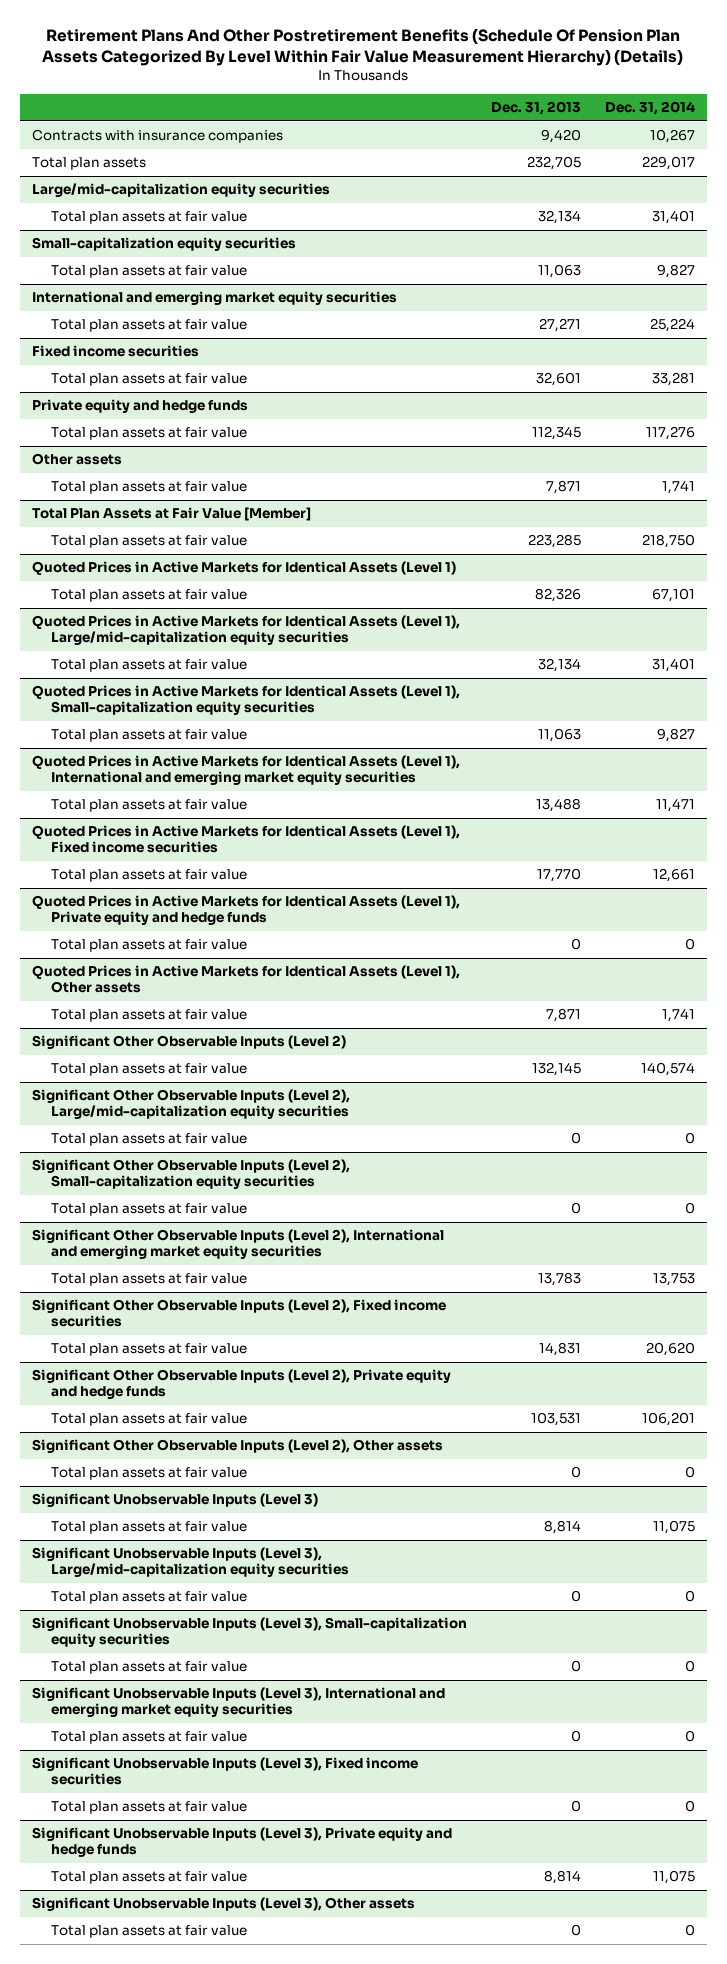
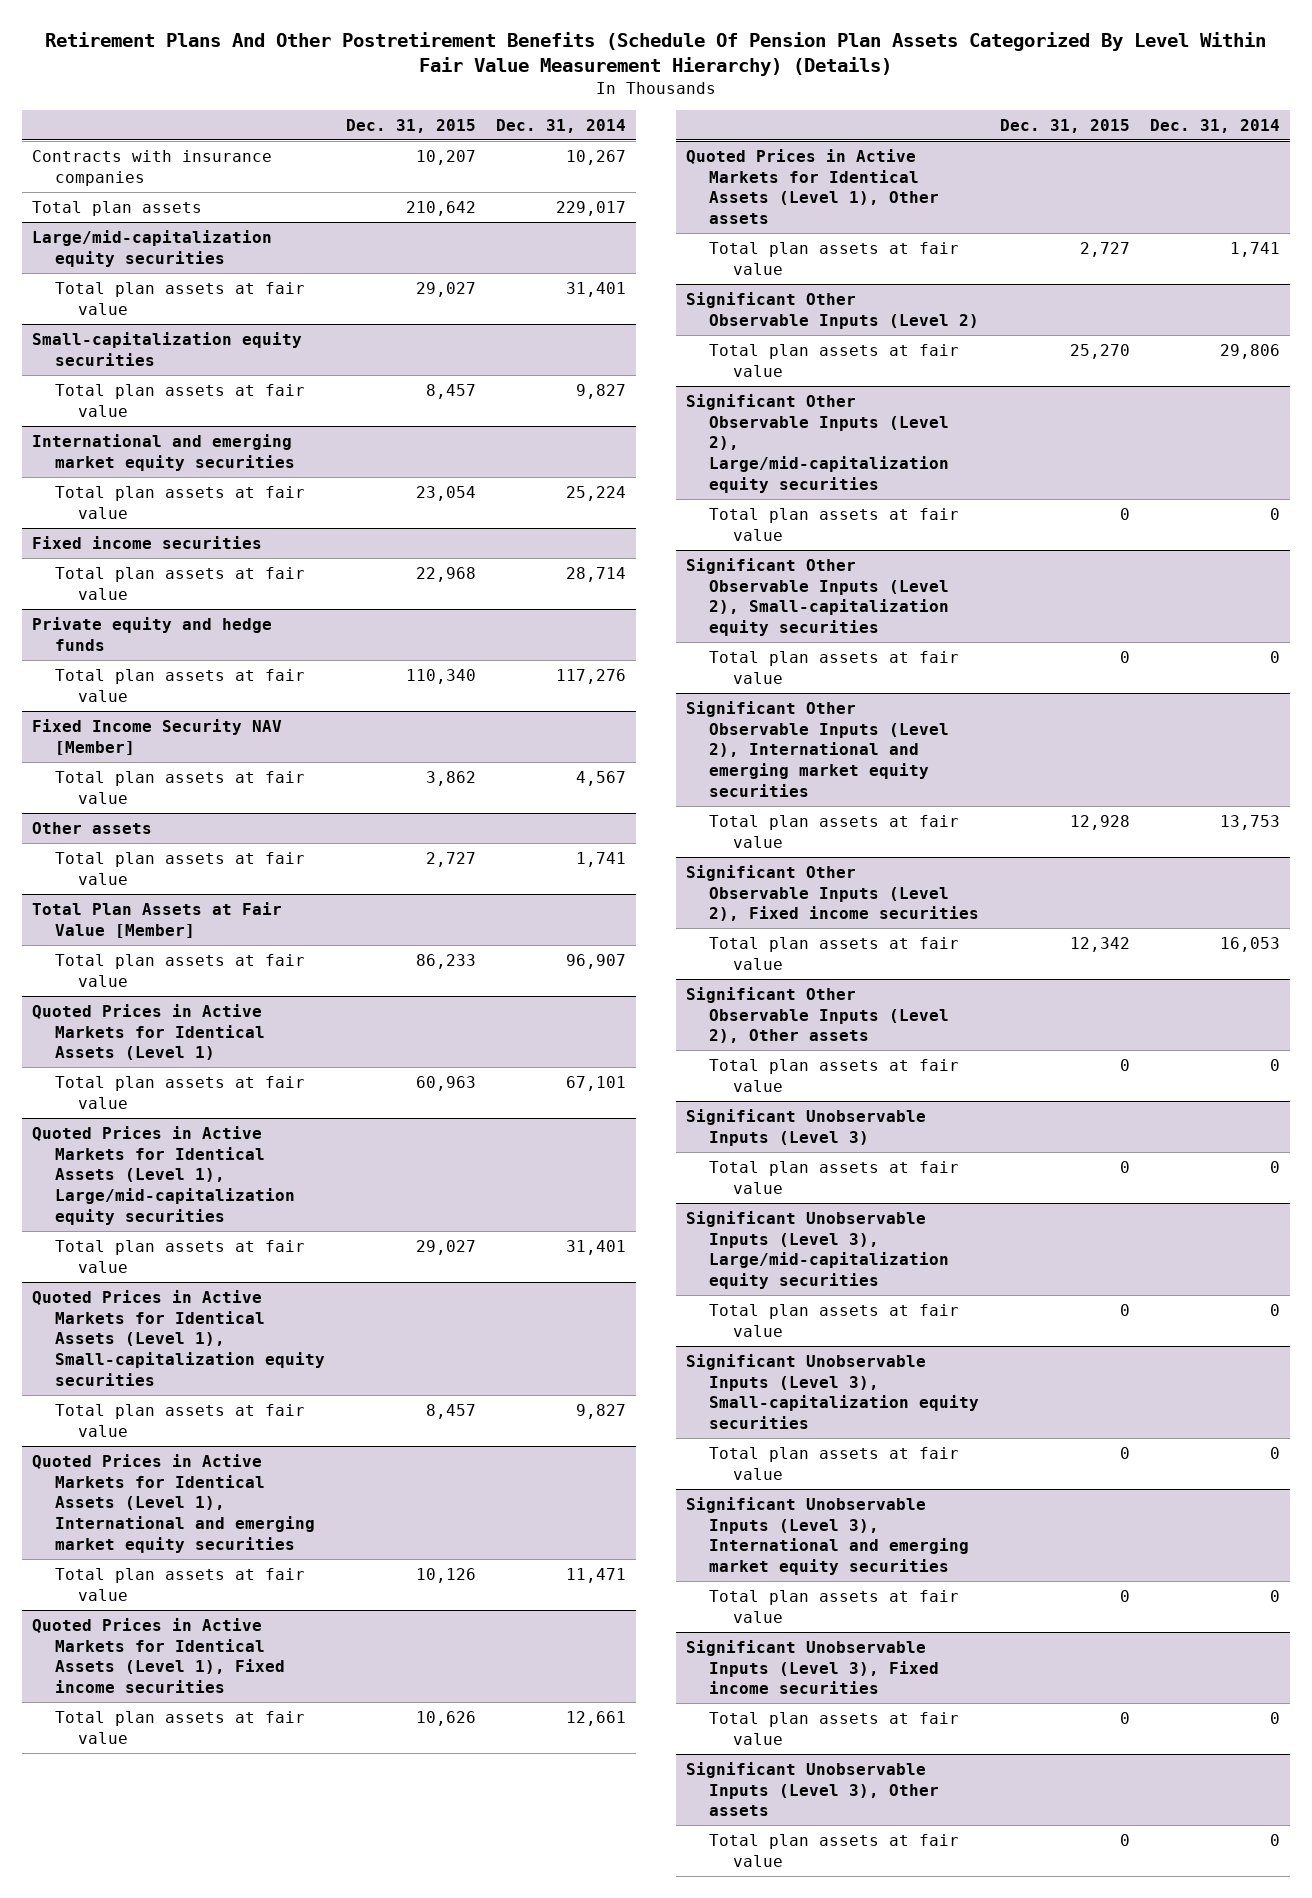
- | Dec. 31, 2013 | Dec. 31, 2014
+ | Dec. 31, 2015 | Dec. 31, 2014
@ Fixed income securities
- Total plan assets at fair value | 32,601 | 33,281
+ Total plan assets at fair value | 22,968 | 28,714
+ Fixed Income Security NAV [Member]
+ Total plan assets at fair value | 3,862 | 4,567
@ Total Plan Assets at Fair Value [Member]
- Total plan assets at fair value | 223,285 | 218,750
+ Total plan assets at fair value | 86,233 | 96,907
- Quoted Prices in Active Markets for Identical Assets (Level 1), Private equity and hedge funds
- Total plan assets at fair value | 0 | 0
@ Significant Other Observable Inputs (Level 2)
- Total plan assets at fair value | 132,145 | 140,574
+ Total plan assets at fair value | 25,270 | 29,806
@ Significant Other Observable Inputs (Level 2), Fixed income securities
- Total plan assets at fair value | 14,831 | 20,620
- Significant Other Observable Inputs (Level 2), Private equity and hedge funds
- Total plan assets at fair value | 103,531 | 106,201
@ Significant Other Observable Inputs (Level 2), Fixed income securities
+ Total plan assets at fair value | 12,342 | 16,053
@ Significant Unobservable Inputs (Level 3)
- Total plan assets at fair value | 8,814 | 11,075
+ Total plan assets at fair value | 0 | 0
- Significant Unobservable Inputs (Level 3), Private equity and hedge funds
- Total plan assets at fair value | 8,814 | 11,075

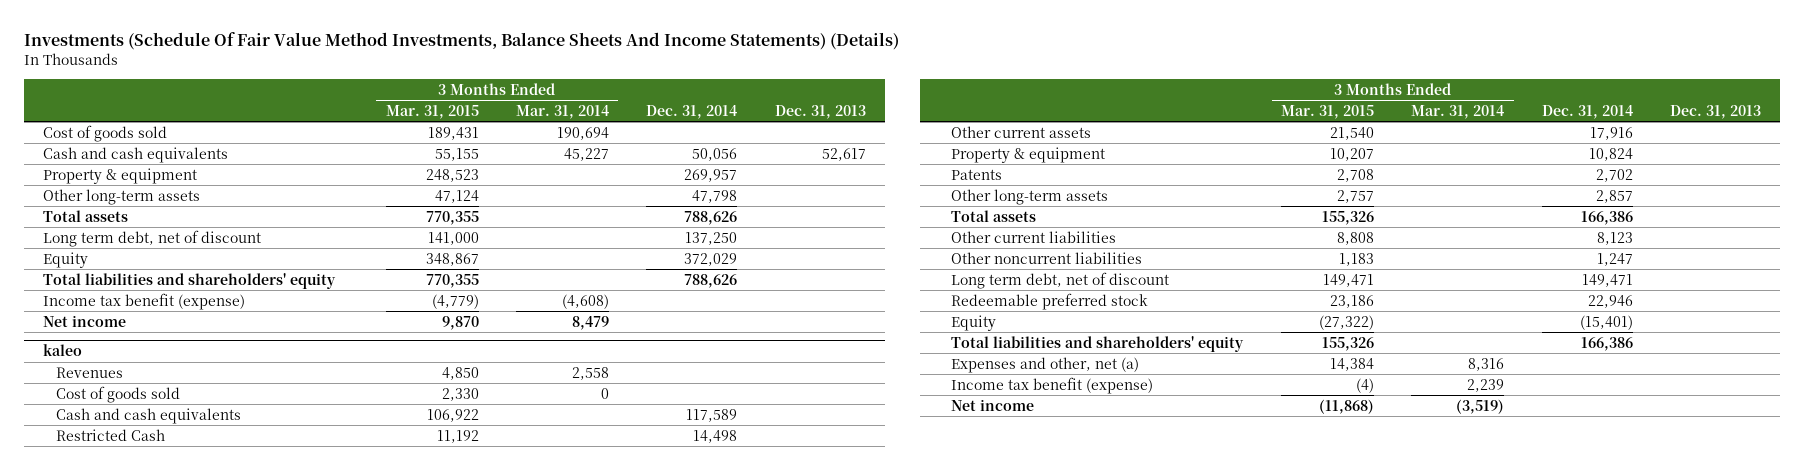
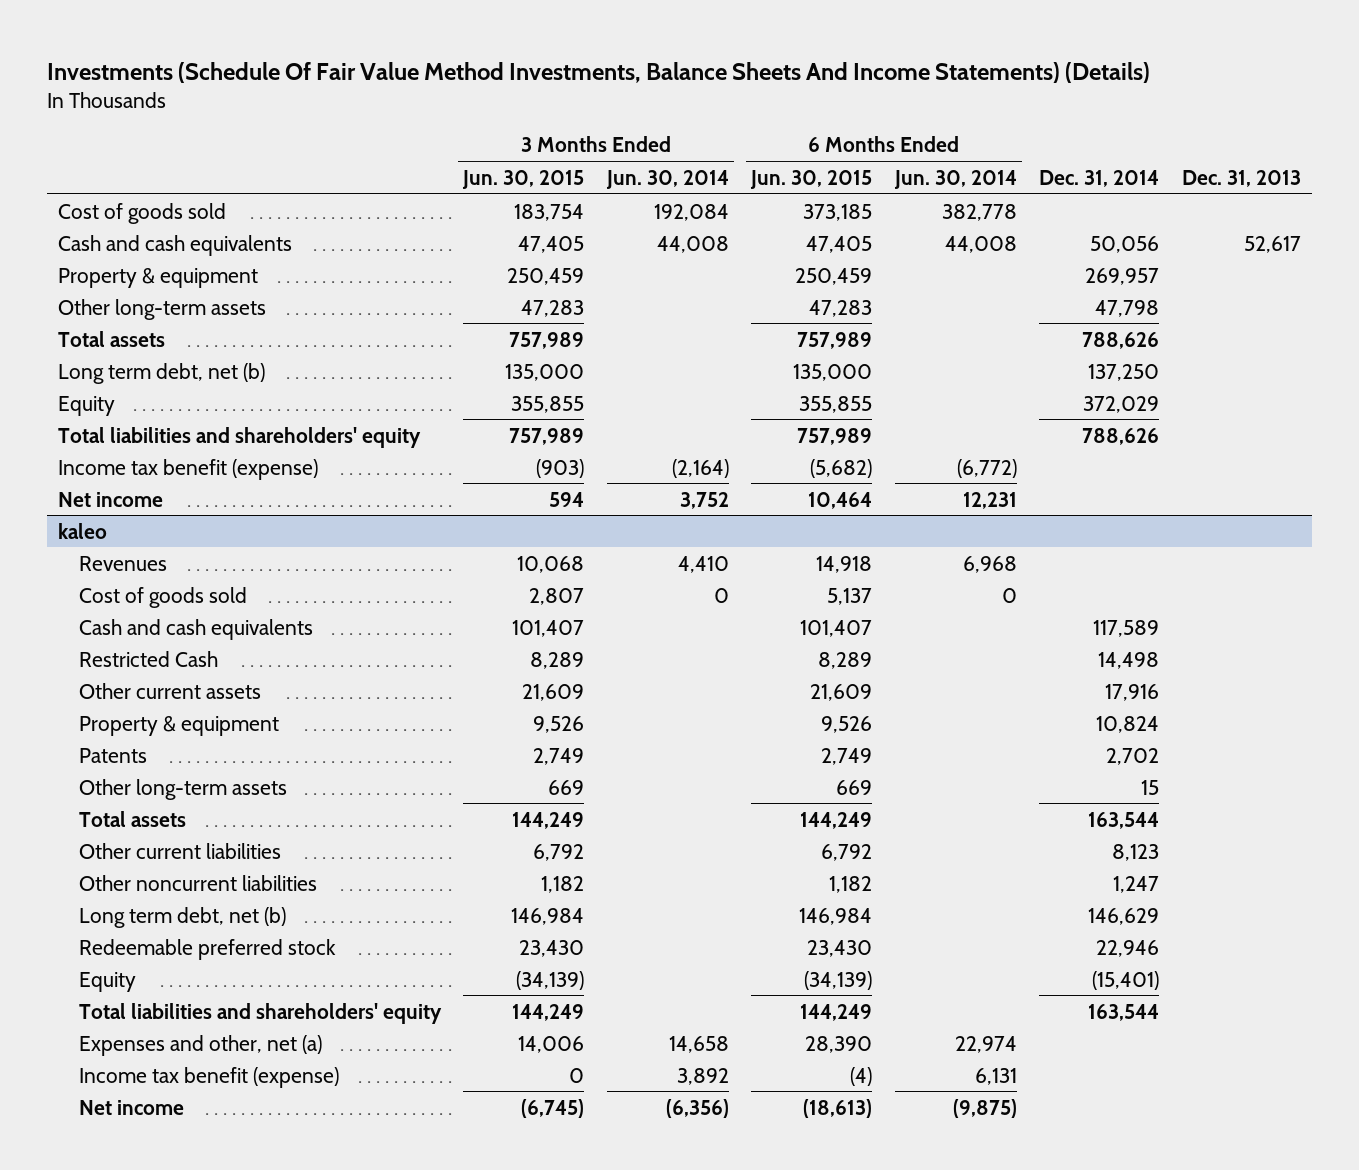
- | 3 Months Ended Mar. 31, 2015 | 3 Months Ended Mar. 31, 2014 | Dec. 31, 2014 | Dec. 31, 2013
+ | 3 Months Ended Jun. 30, 2015 | 3 Months Ended Jun. 30, 2014 | 6 Months Ended Jun. 30, 2015 | 6 Months Ended Jun. 30, 2014 | Dec. 31, 2014 | Dec. 31, 2013
- Long term debt, net of discount | 141,000 | | 137,250 |
+ Long term debt, net (b) | 135,000 | | 135,000 | | 137,250 |
@ kaleo
- Other long-term assets | 2,757 | | 2,857 |
- Total assets | 155,326 | | 166,386 |
+ Other long-term assets | 669 | | 669 | | 15 |
+ Total assets | 144,249 | | 144,249 | | 163,544 |
- Long term debt, net of discount | 149,471 | | 149,471 |
+ Long term debt, net (b) | 146,984 | | 146,984 | | 146,629 |
- Total liabilities and shareholders' equity | 155,326 | | 166,386 |
+ Total liabilities and shareholders' equity | 144,249 | | 144,249 | | 163,544 |

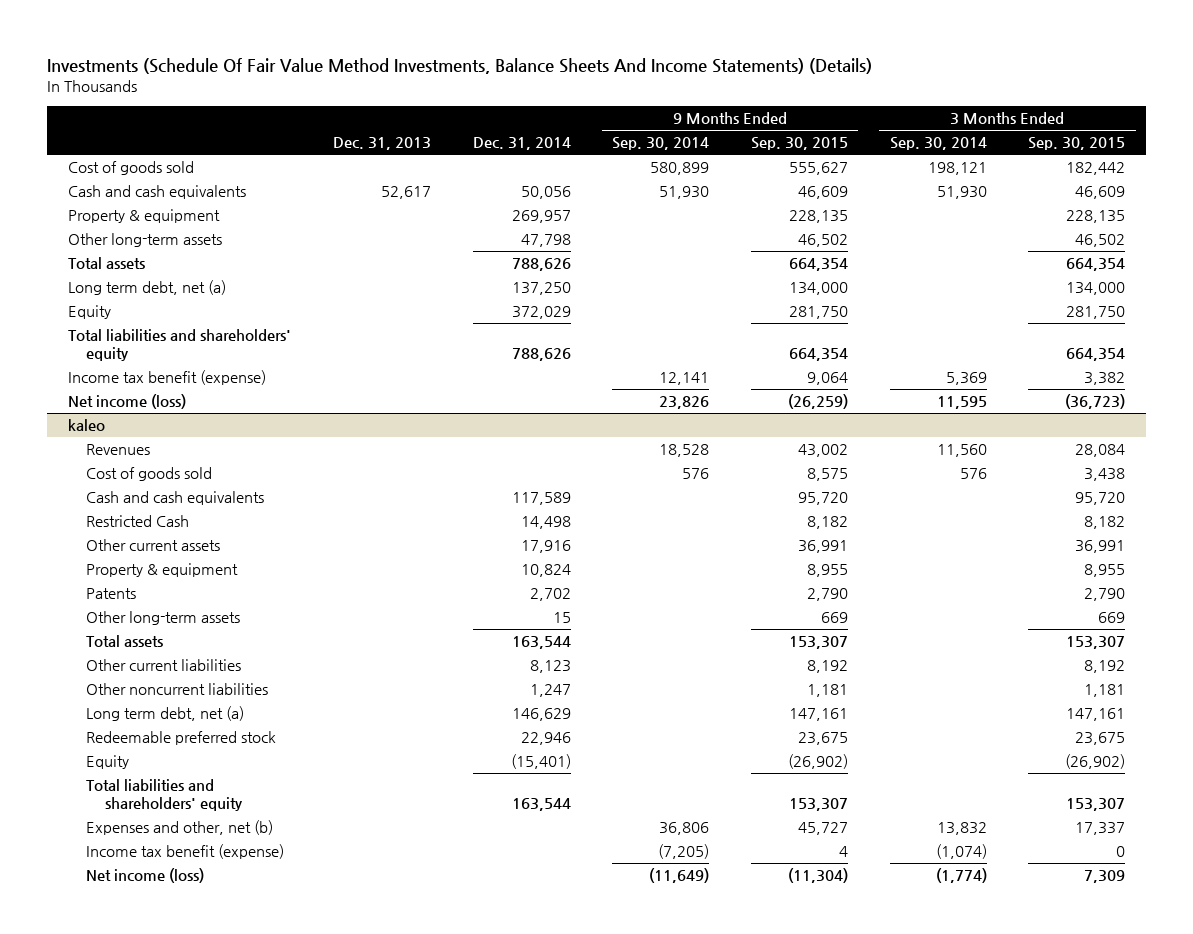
- | 3 Months Ended Jun. 30, 2015 | 3 Months Ended Jun. 30, 2014 | 6 Months Ended Jun. 30, 2015 | 6 Months Ended Jun. 30, 2014 | Dec. 31, 2014 | Dec. 31, 2013
+ | Dec. 31, 2013 | Dec. 31, 2014 | 9 Months Ended Sep. 30, 2014 | 9 Months Ended Sep. 30, 2015 | 3 Months Ended Sep. 30, 2014 | 3 Months Ended Sep. 30, 2015
- Long term debt, net (b) | 135,000 | | 135,000 | | 137,250 |
+ Long term debt, net (a) | | 137,250 | | 134,000 | | 134,000
- Net income | 594 | 3,752 | 10,464 | 12,231 | |
+ Net income (loss) | | | 23,826 | (26,259) | 11,595 | (36,723)
@ kaleo
- Long term debt, net (b) | 146,984 | | 146,984 | | 146,629 |
+ Long term debt, net (a) | | 146,629 | | 147,161 | | 147,161
- Expenses and other, net (a) | 14,006 | 14,658 | 28,390 | 22,974 | |
+ Expenses and other, net (b) | | | 36,806 | 45,727 | 13,832 | 17,337
- Net income | (6,745) | (6,356) | (18,613) | (9,875) | |
+ Net income (loss) | | | (11,649) | (11,304) | (1,774) | 7,309

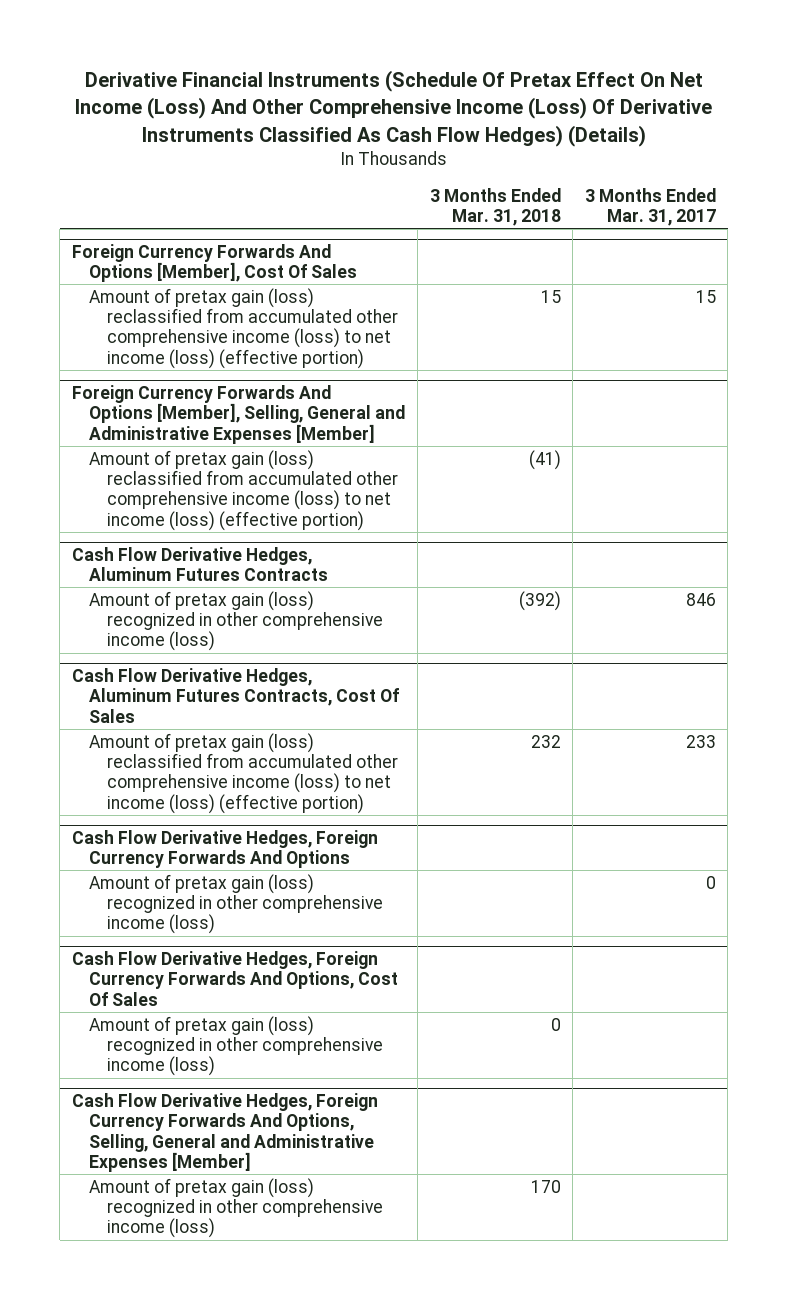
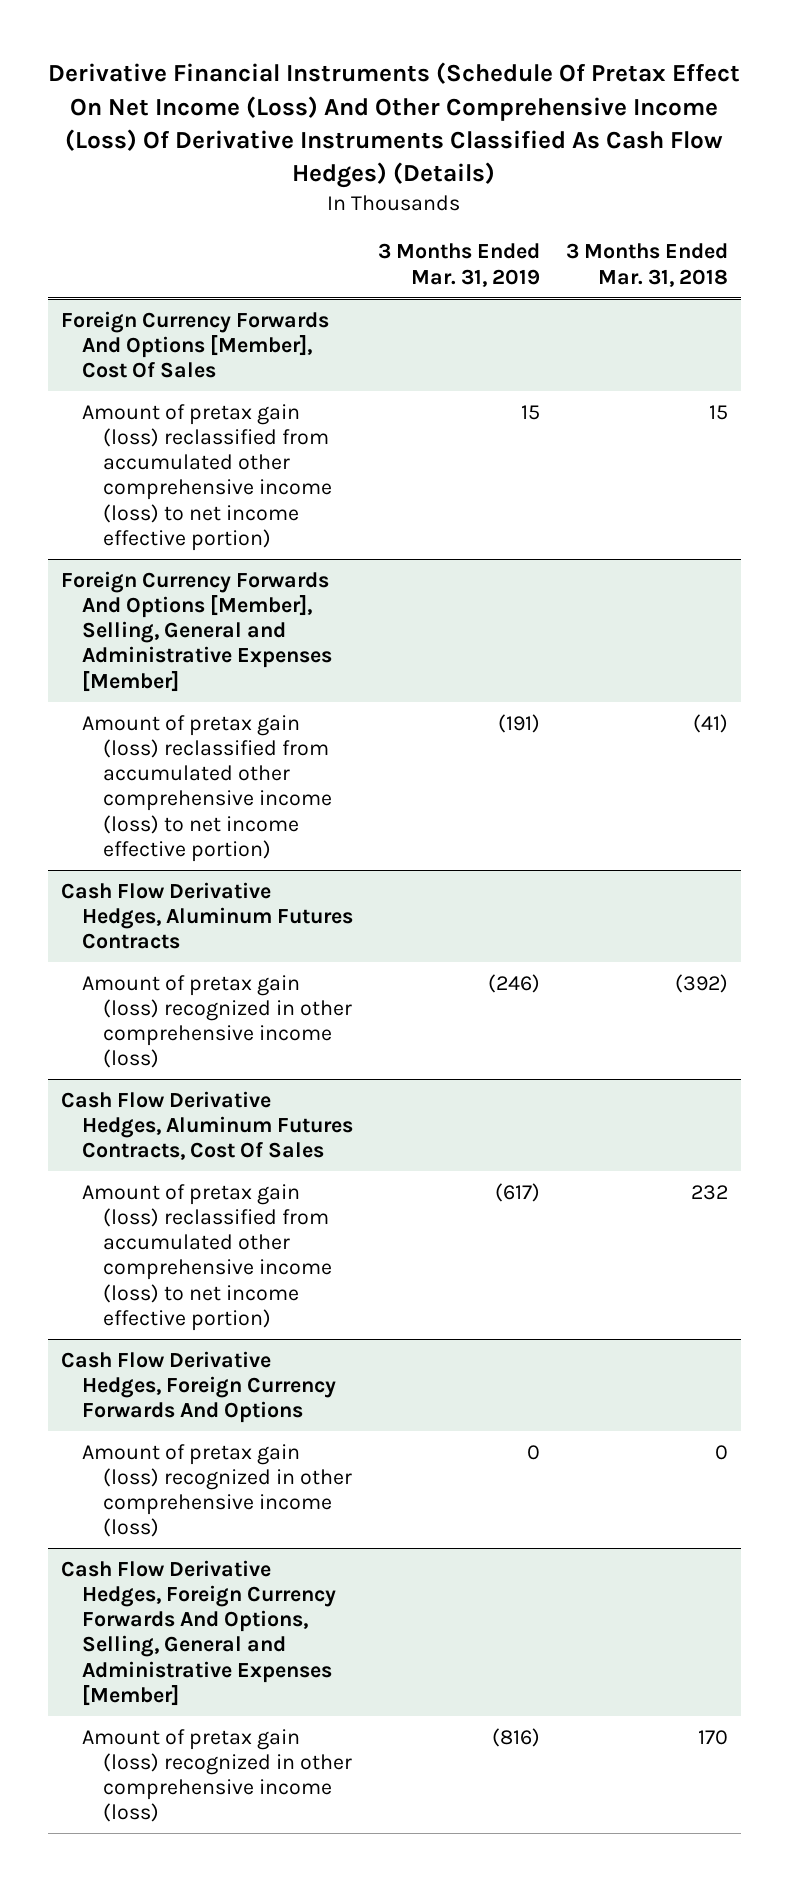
- | 3 Months Ended Mar. 31, 2018 | 3 Months Ended Mar. 31, 2017
+ | 3 Months Ended Mar. 31, 2019 | 3 Months Ended Mar. 31, 2018
@ Foreign Currency Forwards And Options [Member], Cost Of Sales
- Amount of pretax gain (loss) reclassified from accumulated other comprehensive income (loss) to net income (loss) (effective portion) | 15 | 15
+ Amount of pretax gain (loss) reclassified from accumulated other comprehensive income (loss) to net income effective portion) | 15 | 15
@ Foreign Currency Forwards And Options [Member], Selling, General and Administrative Expenses [Member]
- Amount of pretax gain (loss) reclassified from accumulated other comprehensive income (loss) to net income (loss) (effective portion) | (41) |
+ Amount of pretax gain (loss) reclassified from accumulated other comprehensive income (loss) to net income effective portion) | (191) | (41)
@ Cash Flow Derivative Hedges, Aluminum Futures Contracts, Cost Of Sales
- Amount of pretax gain (loss) reclassified from accumulated other comprehensive income (loss) to net income (loss) (effective portion) | 232 | 233
+ Amount of pretax gain (loss) reclassified from accumulated other comprehensive income (loss) to net income effective portion) | (617) | 232
@ Cash Flow Derivative Hedges, Foreign Currency Forwards And Options
- Amount of pretax gain (loss) recognized in other comprehensive income (loss) | | 0
- Cash Flow Derivative Hedges, Foreign Currency Forwards And Options, Cost Of Sales

